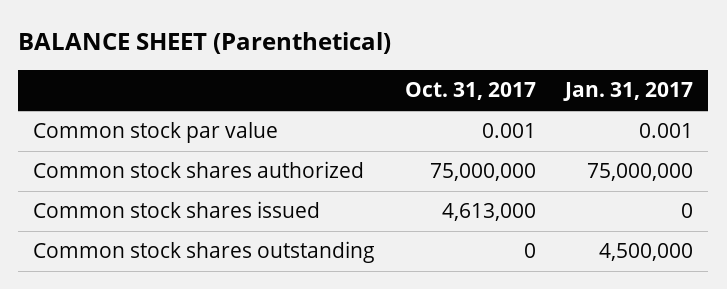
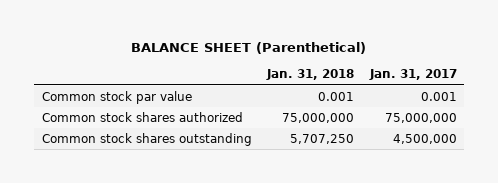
- | Oct. 31, 2017 | Jan. 31, 2017
+ | Jan. 31, 2018 | Jan. 31, 2017
- Common stock shares issued | 4,613,000 | 0

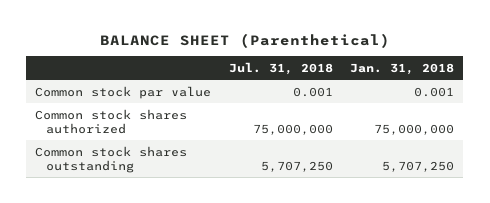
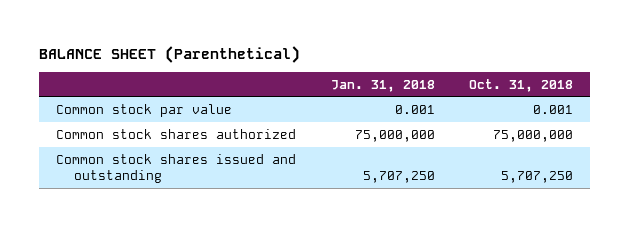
- | Jul. 31, 2018 | Jan. 31, 2018
+ | Jan. 31, 2018 | Oct. 31, 2018
- Common stock shares outstanding | 5,707,250 | 5,707,250
+ Common stock shares issued and outstanding | 5,707,250 | 5,707,250

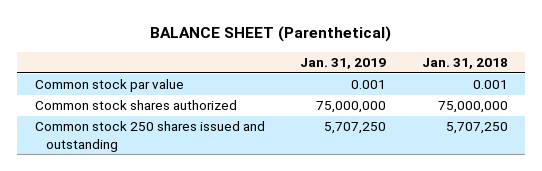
- | Jan. 31, 2018 | Oct. 31, 2018
+ | Jan. 31, 2019 | Jan. 31, 2018
- Common stock shares issued and outstanding | 5,707,250 | 5,707,250
+ Common stock 250 shares issued and outstanding | 5,707,250 | 5,707,250

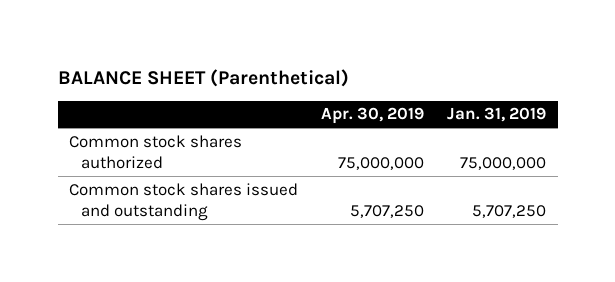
- | Jan. 31, 2019 | Jan. 31, 2018
+ | Apr. 30, 2019 | Jan. 31, 2019
- Common stock par value | 0.001 | 0.001
- Common stock 250 shares issued and outstanding | 5,707,250 | 5,707,250
+ Common stock shares issued and outstanding | 5,707,250 | 5,707,250

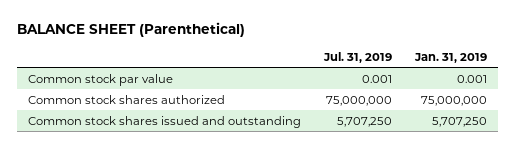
- | Apr. 30, 2019 | Jan. 31, 2019
+ | Jul. 31, 2019 | Jan. 31, 2019
+ Common stock par value | 0.001 | 0.001

